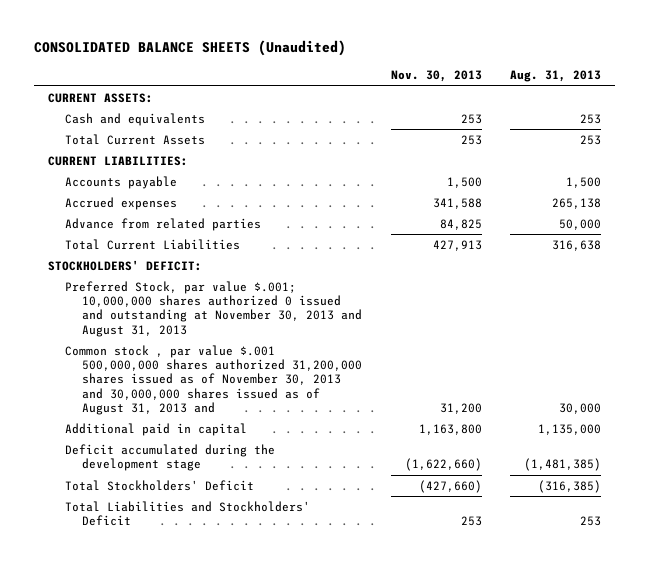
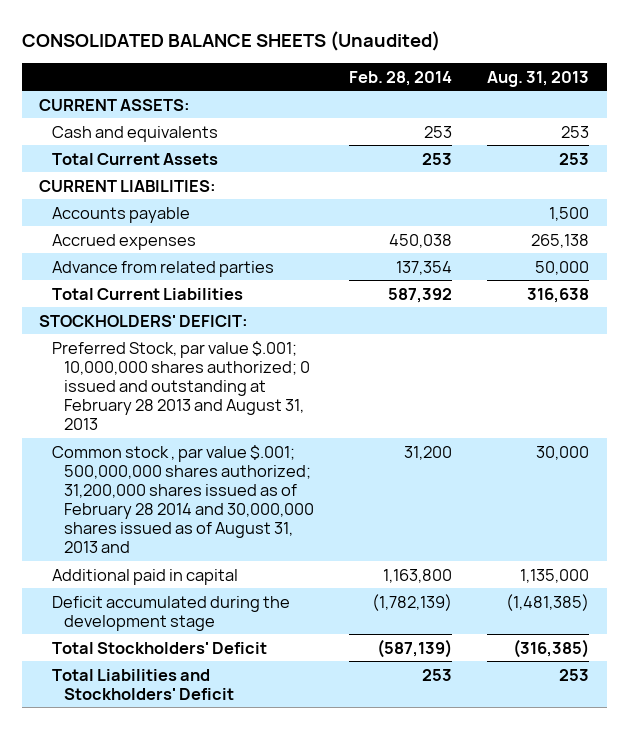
- | Nov. 30, 2013 | Aug. 31, 2013
+ | Feb. 28, 2014 | Aug. 31, 2013
- Preferred Stock, par value $.001; 10,000,000 shares authorized 0 issued and outstanding at November 30, 2013 and August 31, 2013
- Common stock , par value $.001 500,000,000 shares authorized 31,200,000 shares issued as of November 30, 2013 and 30,000,000 shares issued as of August 31, 2013 and | 31,200 | 30,000
+ Preferred Stock, par value $.001; 10,000,000 shares authorized; 0 issued and outstanding at February 28 2013 and August 31, 2013
+ Common stock , par value $.001; 500,000,000 shares authorized; 31,200,000 shares issued as of February 28 2014 and 30,000,000 shares issued as of August 31, 2013 and | 31,200 | 30,000

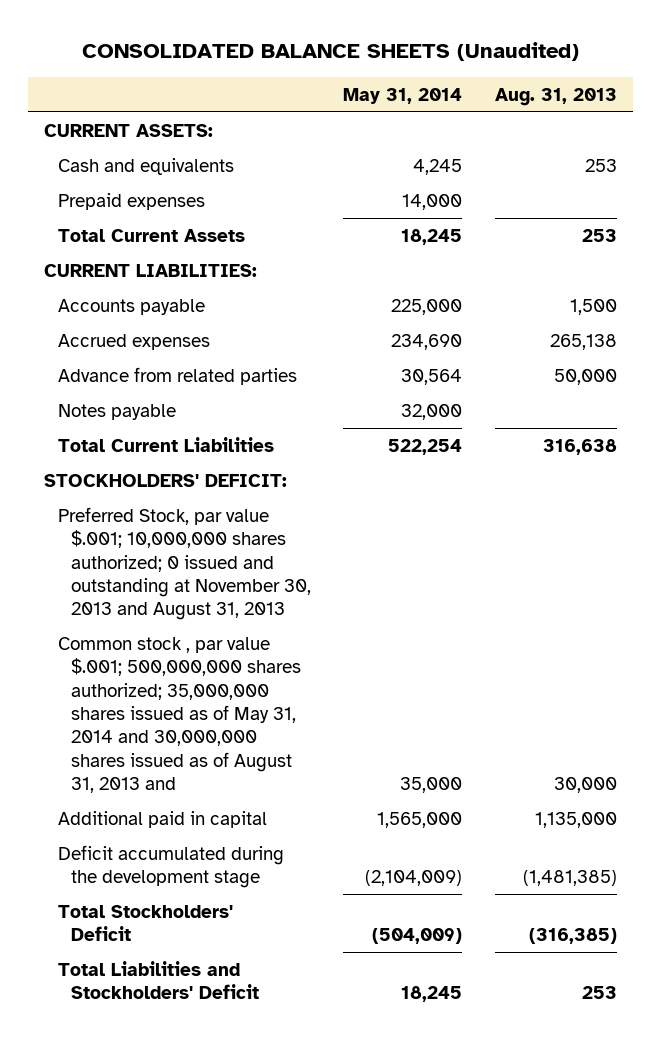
- | Feb. 28, 2014 | Aug. 31, 2013
+ | May 31, 2014 | Aug. 31, 2013
+ Prepaid expenses | 14,000 |
+ Notes payable | 32,000 |
- Preferred Stock, par value $.001; 10,000,000 shares authorized; 0 issued and outstanding at February 28 2013 and August 31, 2013
- Common stock , par value $.001; 500,000,000 shares authorized; 31,200,000 shares issued as of February 28 2014 and 30,000,000 shares issued as of August 31, 2013 and | 31,200 | 30,000
+ Preferred Stock, par value $.001; 10,000,000 shares authorized; 0 issued and outstanding at November 30, 2013 and August 31, 2013
+ Common stock , par value $.001; 500,000,000 shares authorized; 35,000,000 shares issued as of May 31, 2014 and 30,000,000 shares issued as of August 31, 2013 and | 35,000 | 30,000

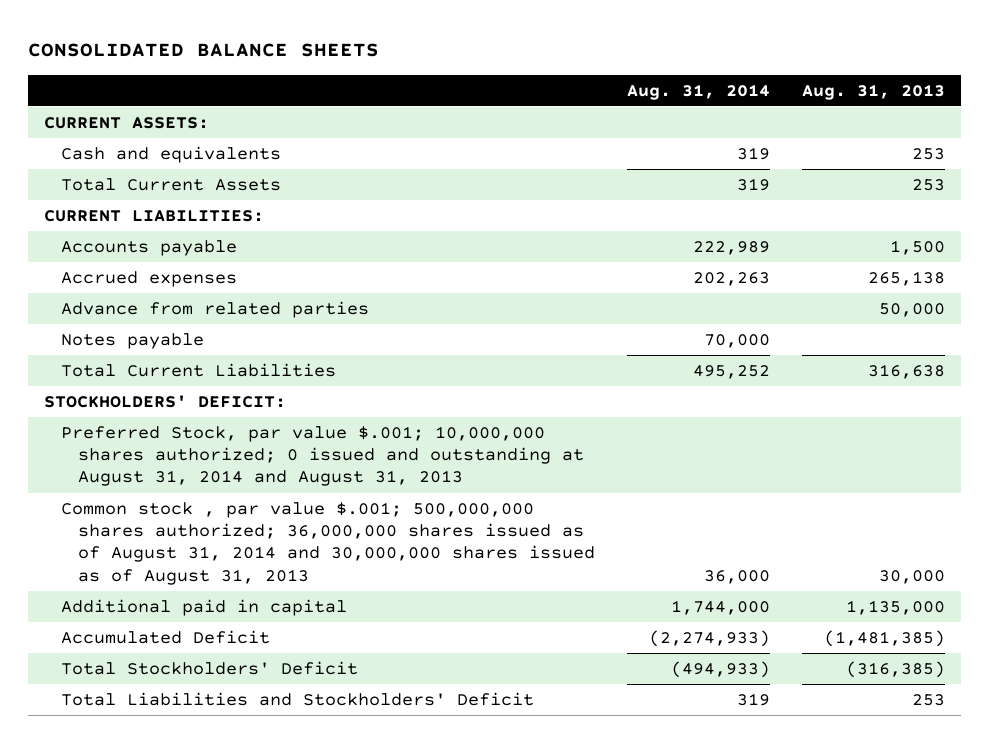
- CONSOLIDATED BALANCE SHEETS (Unaudited)
+ CONSOLIDATED BALANCE SHEETS
- | May 31, 2014 | Aug. 31, 2013
+ | Aug. 31, 2014 | Aug. 31, 2013
- Prepaid expenses | 14,000 |
- Preferred Stock, par value $.001; 10,000,000 shares authorized; 0 issued and outstanding at November 30, 2013 and August 31, 2013
- Common stock , par value $.001; 500,000,000 shares authorized; 35,000,000 shares issued as of May 31, 2014 and 30,000,000 shares issued as of August 31, 2013 and | 35,000 | 30,000
+ Preferred Stock, par value $.001; 10,000,000 shares authorized; 0 issued and outstanding at August 31, 2014 and August 31, 2013
+ Common stock , par value $.001; 500,000,000 shares authorized; 36,000,000 shares issued as of August 31, 2014 and 30,000,000 shares issued as of August 31, 2013 | 36,000 | 30,000
- Deficit accumulated during the development stage | (2,104,009) | (1,481,385)
+ Accumulated Deficit | (2,274,933) | (1,481,385)

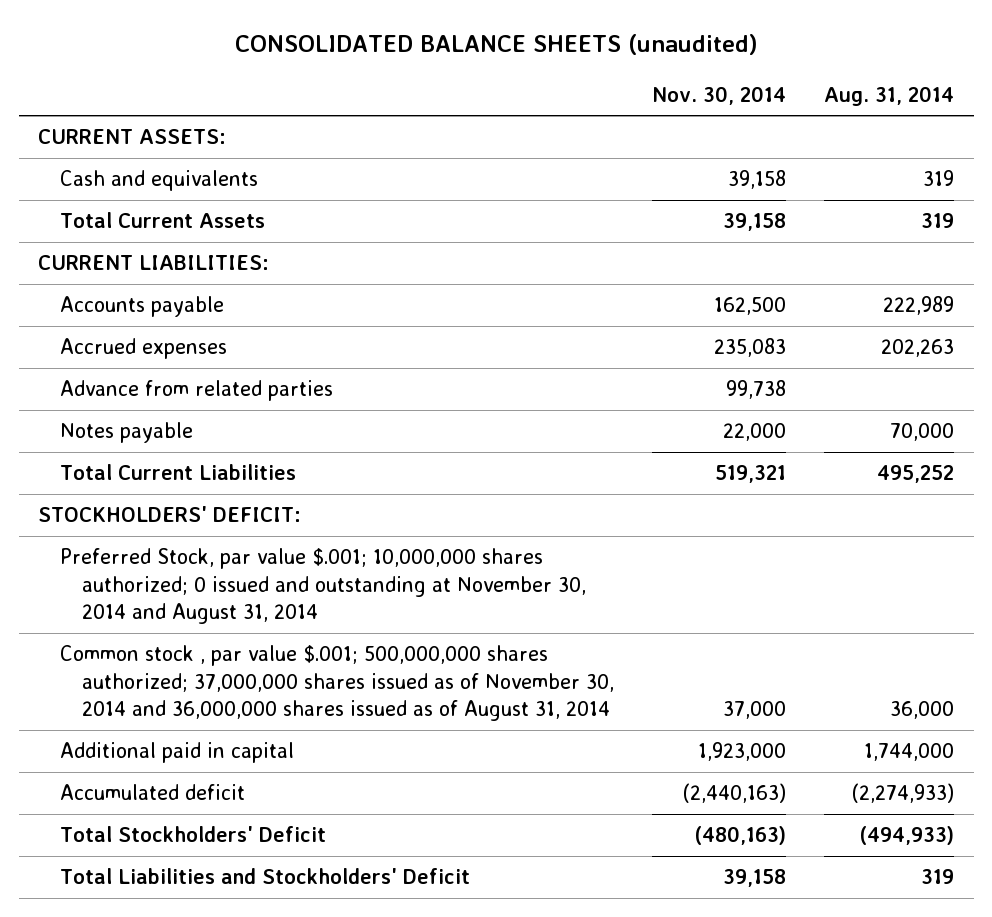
- CONSOLIDATED BALANCE SHEETS
+ CONSOLIDATED BALANCE SHEETS (unaudited)
- | Aug. 31, 2014 | Aug. 31, 2013
+ | Nov. 30, 2014 | Aug. 31, 2014
- Preferred Stock, par value $.001; 10,000,000 shares authorized; 0 issued and outstanding at August 31, 2014 and August 31, 2013
- Common stock , par value $.001; 500,000,000 shares authorized; 36,000,000 shares issued as of August 31, 2014 and 30,000,000 shares issued as of August 31, 2013 | 36,000 | 30,000
+ Preferred Stock, par value $.001; 10,000,000 shares authorized; 0 issued and outstanding at November 30, 2014 and August 31, 2014
+ Common stock , par value $.001; 500,000,000 shares authorized; 37,000,000 shares issued as of November 30, 2014 and 36,000,000 shares issued as of August 31, 2014 | 37,000 | 36,000
- Accumulated Deficit | (2,274,933) | (1,481,385)
+ Accumulated deficit | (2,440,163) | (2,274,933)

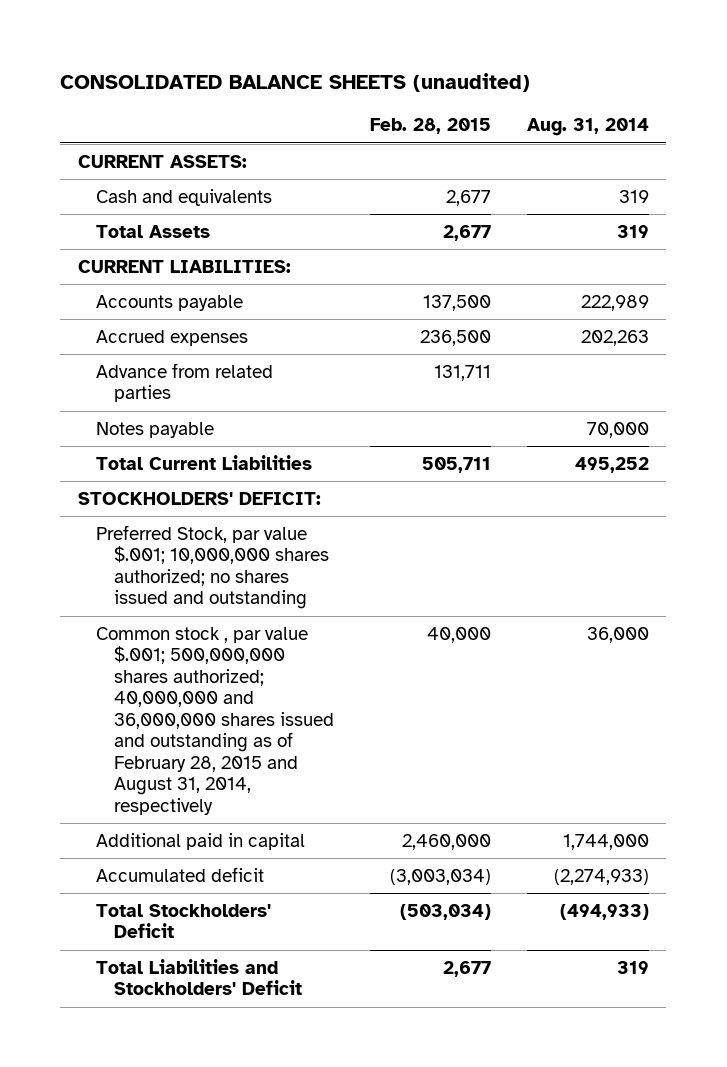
- | Nov. 30, 2014 | Aug. 31, 2014
+ | Feb. 28, 2015 | Aug. 31, 2014
- Total Current Assets | 39,158 | 319
+ Total Assets | 2,677 | 319
- Preferred Stock, par value $.001; 10,000,000 shares authorized; 0 issued and outstanding at November 30, 2014 and August 31, 2014
- Common stock , par value $.001; 500,000,000 shares authorized; 37,000,000 shares issued as of November 30, 2014 and 36,000,000 shares issued as of August 31, 2014 | 37,000 | 36,000
+ Preferred Stock, par value $.001; 10,000,000 shares authorized; no shares issued and outstanding
+ Common stock , par value $.001; 500,000,000 shares authorized; 40,000,000 and 36,000,000 shares issued and outstanding as of February 28, 2015 and August 31, 2014, respectively | 40,000 | 36,000

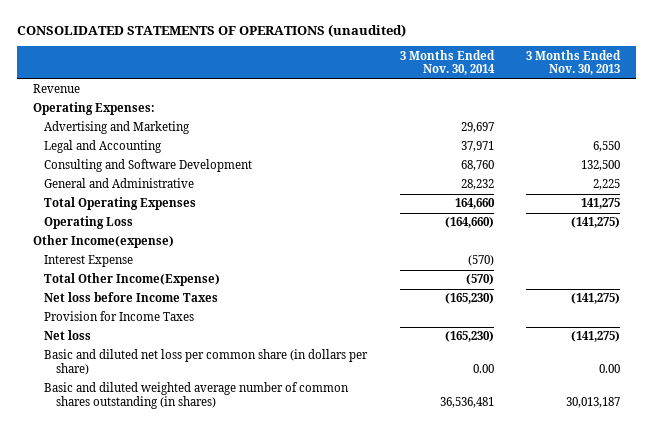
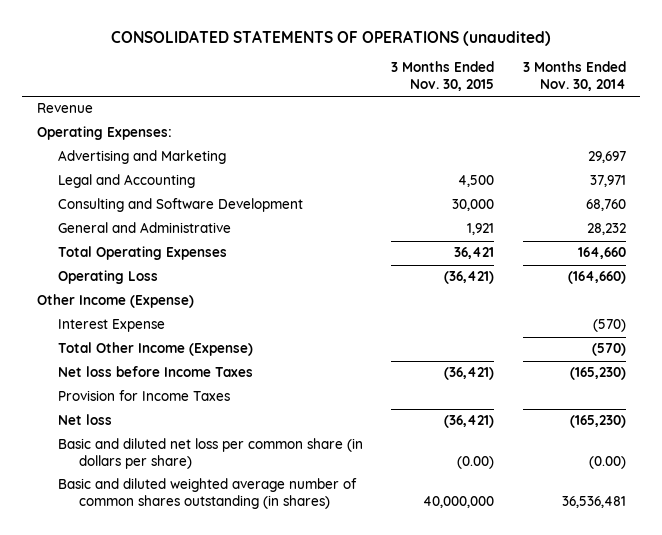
- | 3 Months Ended Nov. 30, 2014 | 3 Months Ended Nov. 30, 2013
+ | 3 Months Ended Nov. 30, 2015 | 3 Months Ended Nov. 30, 2014
- Other Income(expense)
+ Other Income (Expense)
- Total Other Income(Expense) | (570) |
+ Total Other Income (Expense) | | (570)
- Basic and diluted net loss per common share (in dollars per share) | 0.00 | 0.00
+ Basic and diluted net loss per common share (in dollars per share) | (0.00) | (0.00)

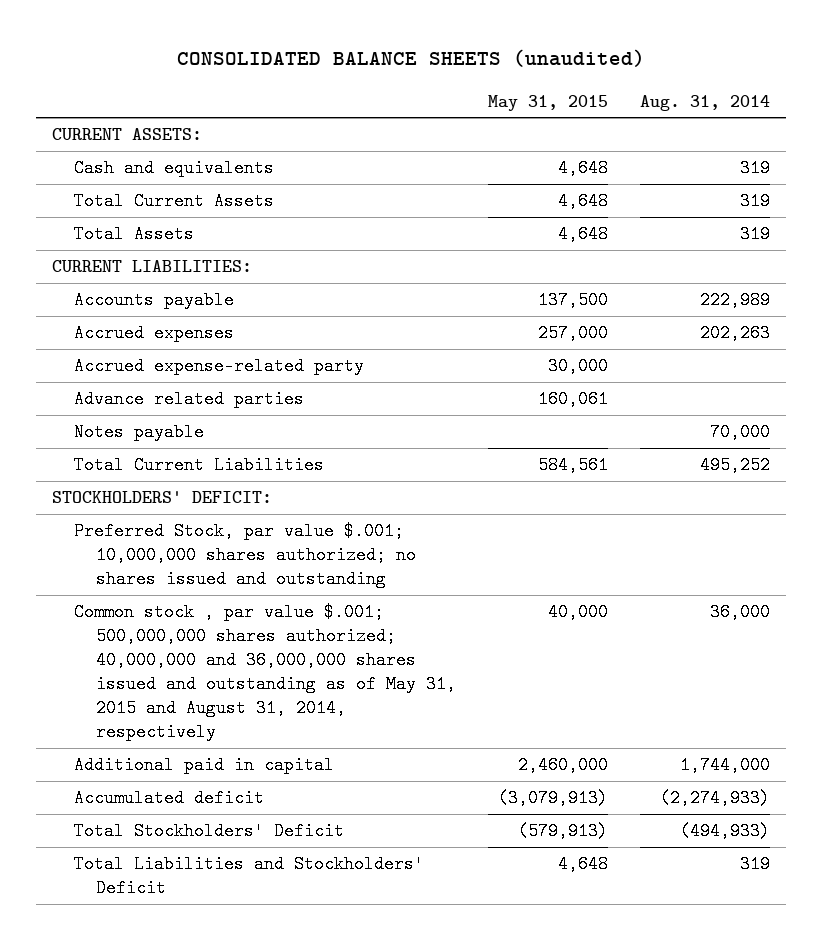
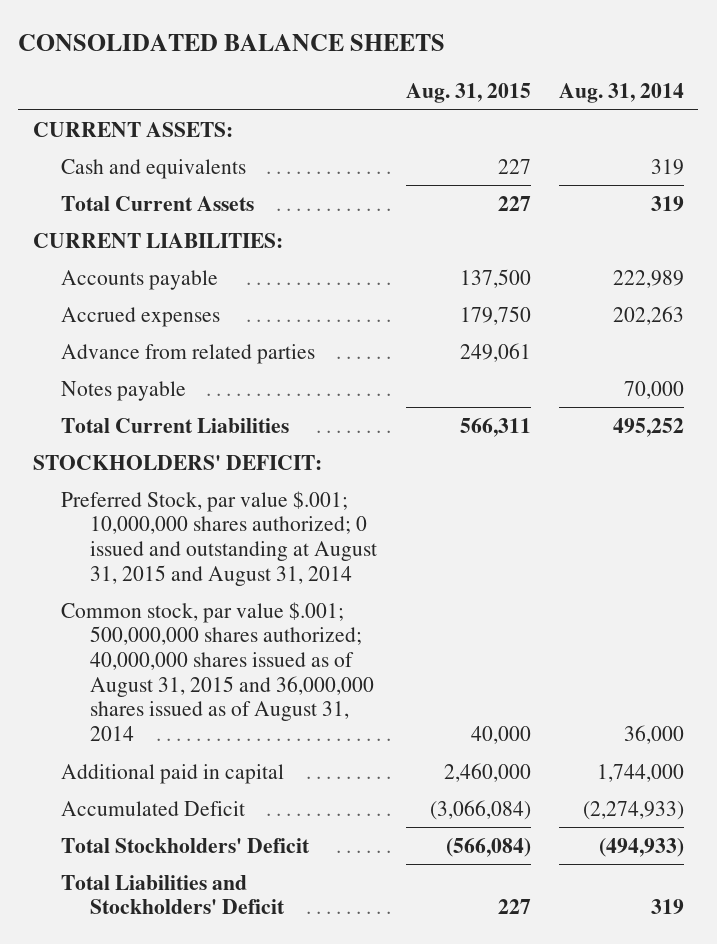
- CONSOLIDATED BALANCE SHEETS (unaudited)
+ CONSOLIDATED BALANCE SHEETS
- | May 31, 2015 | Aug. 31, 2014
+ | Aug. 31, 2015 | Aug. 31, 2014
- Total Assets | 4,648 | 319
- Accrued expense-related party | 30,000 |
- Advance related parties | 160,061 |
+ Advance from related parties | 249,061 |
- Preferred Stock, par value $.001; 10,000,000 shares authorized; no shares issued and outstanding
- Common stock , par value $.001; 500,000,000 shares authorized; 40,000,000 and 36,000,000 shares issued and outstanding as of May 31, 2015 and August 31, 2014, respectively | 40,000 | 36,000
+ Preferred Stock, par value $.001; 10,000,000 shares authorized; 0 issued and outstanding at August 31, 2015 and August 31, 2014
+ Common stock, par value $.001; 500,000,000 shares authorized; 40,000,000 shares issued as of August 31, 2015 and 36,000,000 shares issued as of August 31, 2014 | 40,000 | 36,000
- Accumulated deficit | (3,079,913) | (2,274,933)
+ Accumulated Deficit | (3,066,084) | (2,274,933)

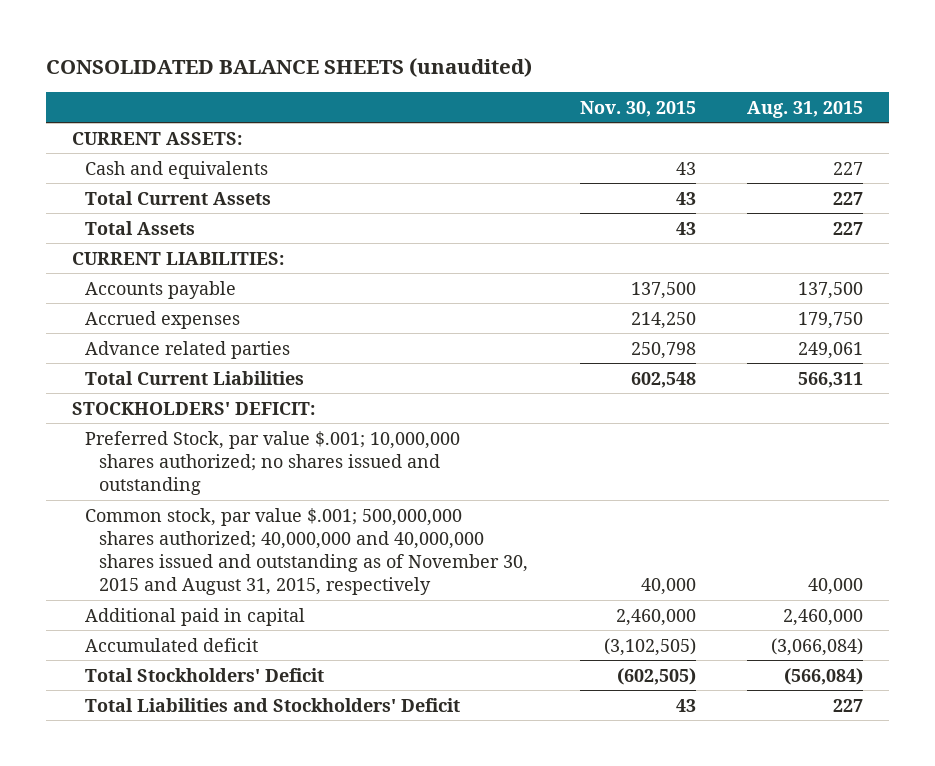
- CONSOLIDATED BALANCE SHEETS
+ CONSOLIDATED BALANCE SHEETS (unaudited)
- | Aug. 31, 2015 | Aug. 31, 2014
+ | Nov. 30, 2015 | Aug. 31, 2015
+ Total Assets | 43 | 227
- Advance from related parties | 249,061 |
- Notes payable | | 70,000
+ Advance related parties | 250,798 | 249,061
- Preferred Stock, par value $.001; 10,000,000 shares authorized; 0 issued and outstanding at August 31, 2015 and August 31, 2014
- Common stock, par value $.001; 500,000,000 shares authorized; 40,000,000 shares issued as of August 31, 2015 and 36,000,000 shares issued as of August 31, 2014 | 40,000 | 36,000
+ Preferred Stock, par value $.001; 10,000,000 shares authorized; no shares issued and outstanding
+ Common stock, par value $.001; 500,000,000 shares authorized; 40,000,000 and 40,000,000 shares issued and outstanding as of November 30, 2015 and August 31, 2015, respectively | 40,000 | 40,000
- Accumulated Deficit | (3,066,084) | (2,274,933)
+ Accumulated deficit | (3,102,505) | (3,066,084)

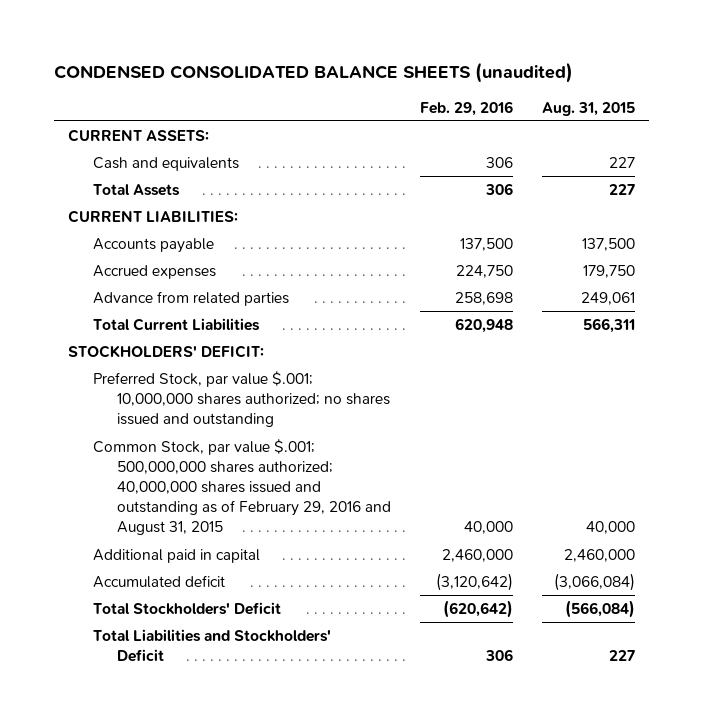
- CONSOLIDATED BALANCE SHEETS (unaudited)
+ CONDENSED CONSOLIDATED BALANCE SHEETS (unaudited)
- | Nov. 30, 2015 | Aug. 31, 2015
+ | Feb. 29, 2016 | Aug. 31, 2015
- Total Current Assets | 43 | 227
- Advance related parties | 250,798 | 249,061
+ Advance from related parties | 258,698 | 249,061
- Common stock, par value $.001; 500,000,000 shares authorized; 40,000,000 and 40,000,000 shares issued and outstanding as of November 30, 2015 and August 31, 2015, respectively | 40,000 | 40,000
+ Common Stock, par value $.001; 500,000,000 shares authorized; 40,000,000 shares issued and outstanding as of February 29, 2016 and August 31, 2015 | 40,000 | 40,000

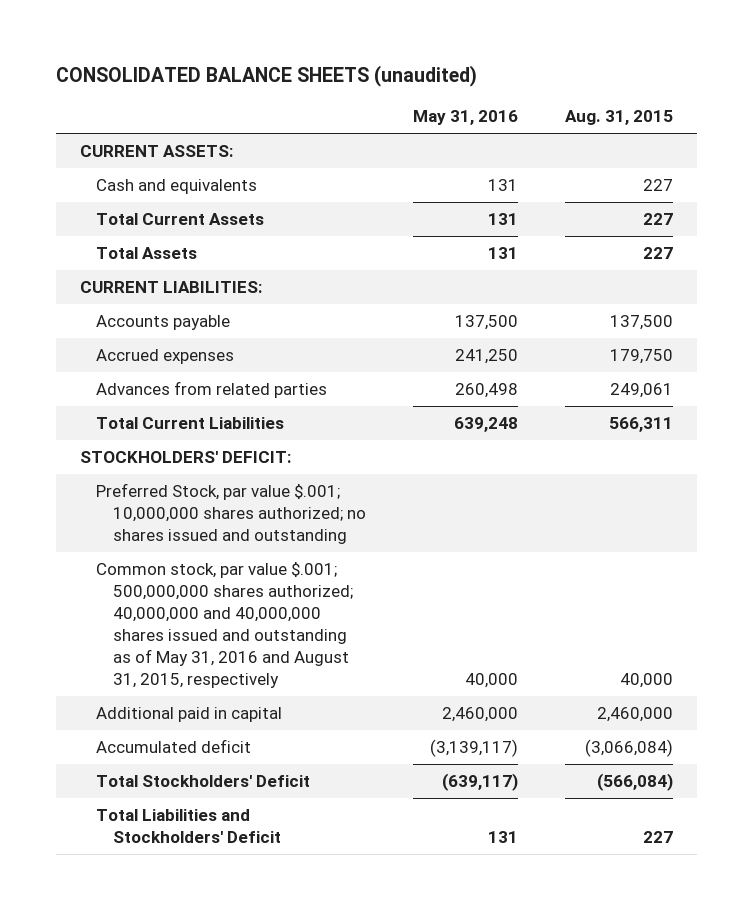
- CONDENSED CONSOLIDATED BALANCE SHEETS (unaudited)
+ CONSOLIDATED BALANCE SHEETS (unaudited)
- | Feb. 29, 2016 | Aug. 31, 2015
+ | May 31, 2016 | Aug. 31, 2015
+ Total Current Assets | 131 | 227
- Advance from related parties | 258,698 | 249,061
+ Advances from related parties | 260,498 | 249,061
- Common Stock, par value $.001; 500,000,000 shares authorized; 40,000,000 shares issued and outstanding as of February 29, 2016 and August 31, 2015 | 40,000 | 40,000
+ Common stock, par value $.001; 500,000,000 shares authorized; 40,000,000 and 40,000,000 shares issued and outstanding as of May 31, 2016 and August 31, 2015, respectively | 40,000 | 40,000

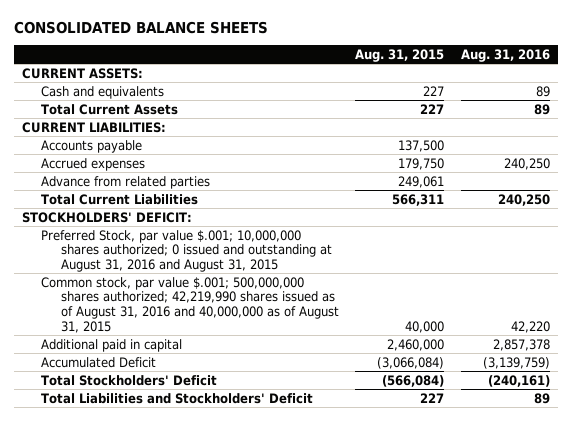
- CONSOLIDATED BALANCE SHEETS (unaudited)
+ CONSOLIDATED BALANCE SHEETS
- | May 31, 2016 | Aug. 31, 2015
+ | Aug. 31, 2015 | Aug. 31, 2016
- Total Assets | 131 | 227
- Advances from related parties | 260,498 | 249,061
+ Advance from related parties | 249,061 |
- Preferred Stock, par value $.001; 10,000,000 shares authorized; no shares issued and outstanding
- Common stock, par value $.001; 500,000,000 shares authorized; 40,000,000 and 40,000,000 shares issued and outstanding as of May 31, 2016 and August 31, 2015, respectively | 40,000 | 40,000
+ Preferred Stock, par value $.001; 10,000,000 shares authorized; 0 issued and outstanding at August 31, 2016 and August 31, 2015
+ Common stock, par value $.001; 500,000,000 shares authorized; 42,219,990 shares issued as of August 31, 2016 and 40,000,000 as of August 31, 2015 | 40,000 | 42,220
- Accumulated deficit | (3,139,117) | (3,066,084)
+ Accumulated Deficit | (3,066,084) | (3,139,759)

